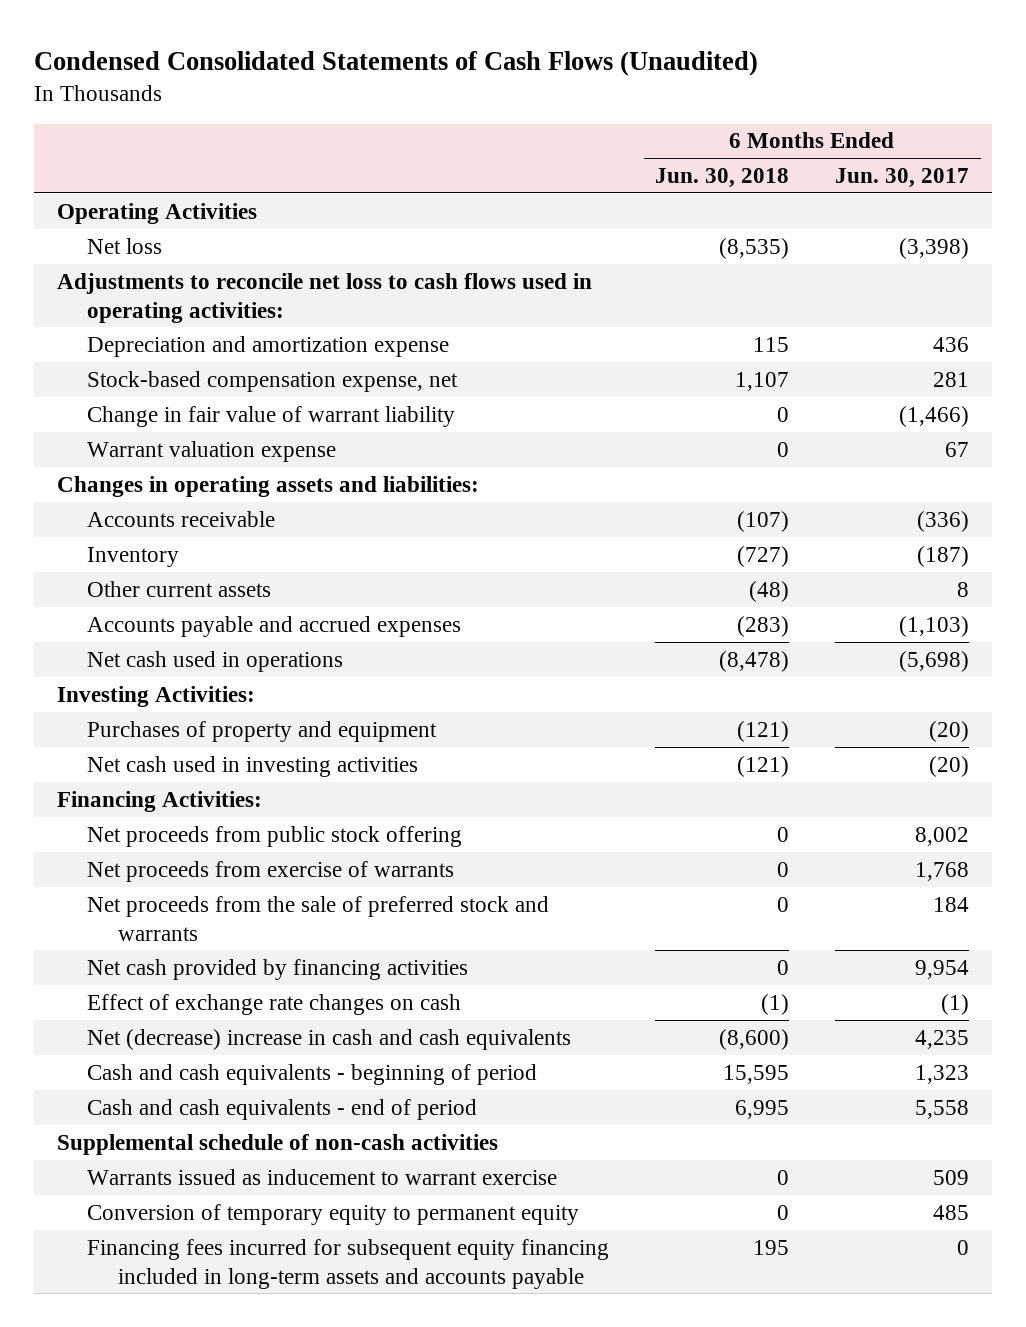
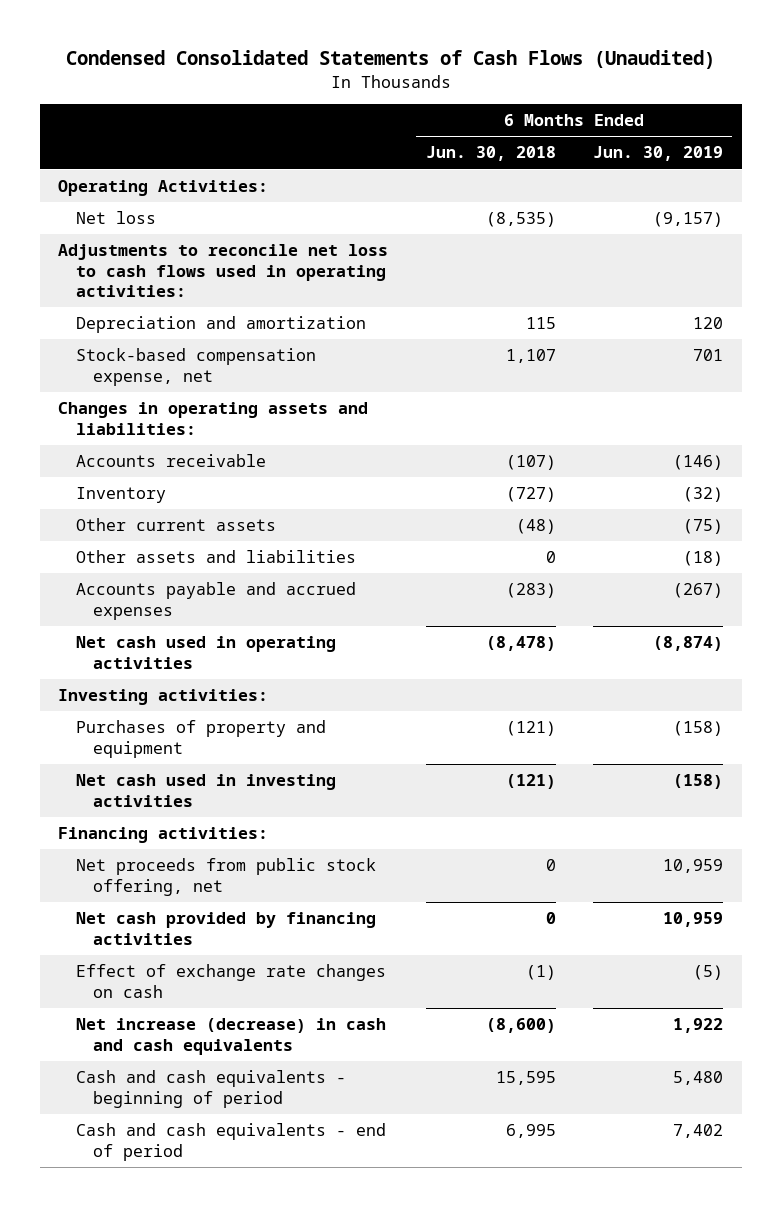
- | 6 Months Ended Jun. 30, 2018 | 6 Months Ended Jun. 30, 2017
+ | 6 Months Ended Jun. 30, 2018 | 6 Months Ended Jun. 30, 2019
- Operating Activities
+ Operating Activities:
- Depreciation and amortization expense | 115 | 436
+ Depreciation and amortization | 115 | 120
- Change in fair value of warrant liability | 0 | (1,466)
- Warrant valuation expense | 0 | 67
+ Other assets and liabilities | 0 | (18)
- Net cash used in operations | (8,478) | (5,698)
- Investing Activities:
+ Net cash used in operating activities | (8,478) | (8,874)
+ Investing activities:
- Financing Activities:
- Net proceeds from public stock offering | 0 | 8,002
- Net proceeds from exercise of warrants | 0 | 1,768
- Net proceeds from the sale of preferred stock and warrants | 0 | 184
+ Financing activities:
+ Net proceeds from public stock offering, net | 0 | 10,959
- Net (decrease) increase in cash and cash equivalents | (8,600) | 4,235
+ Net increase (decrease) in cash and cash equivalents | (8,600) | 1,922
- Supplemental schedule of non-cash activities
- Warrants issued as inducement to warrant exercise | 0 | 509
- Conversion of temporary equity to permanent equity | 0 | 485
- Financing fees incurred for subsequent equity financing included in long-term assets and accounts payable | 195 | 0

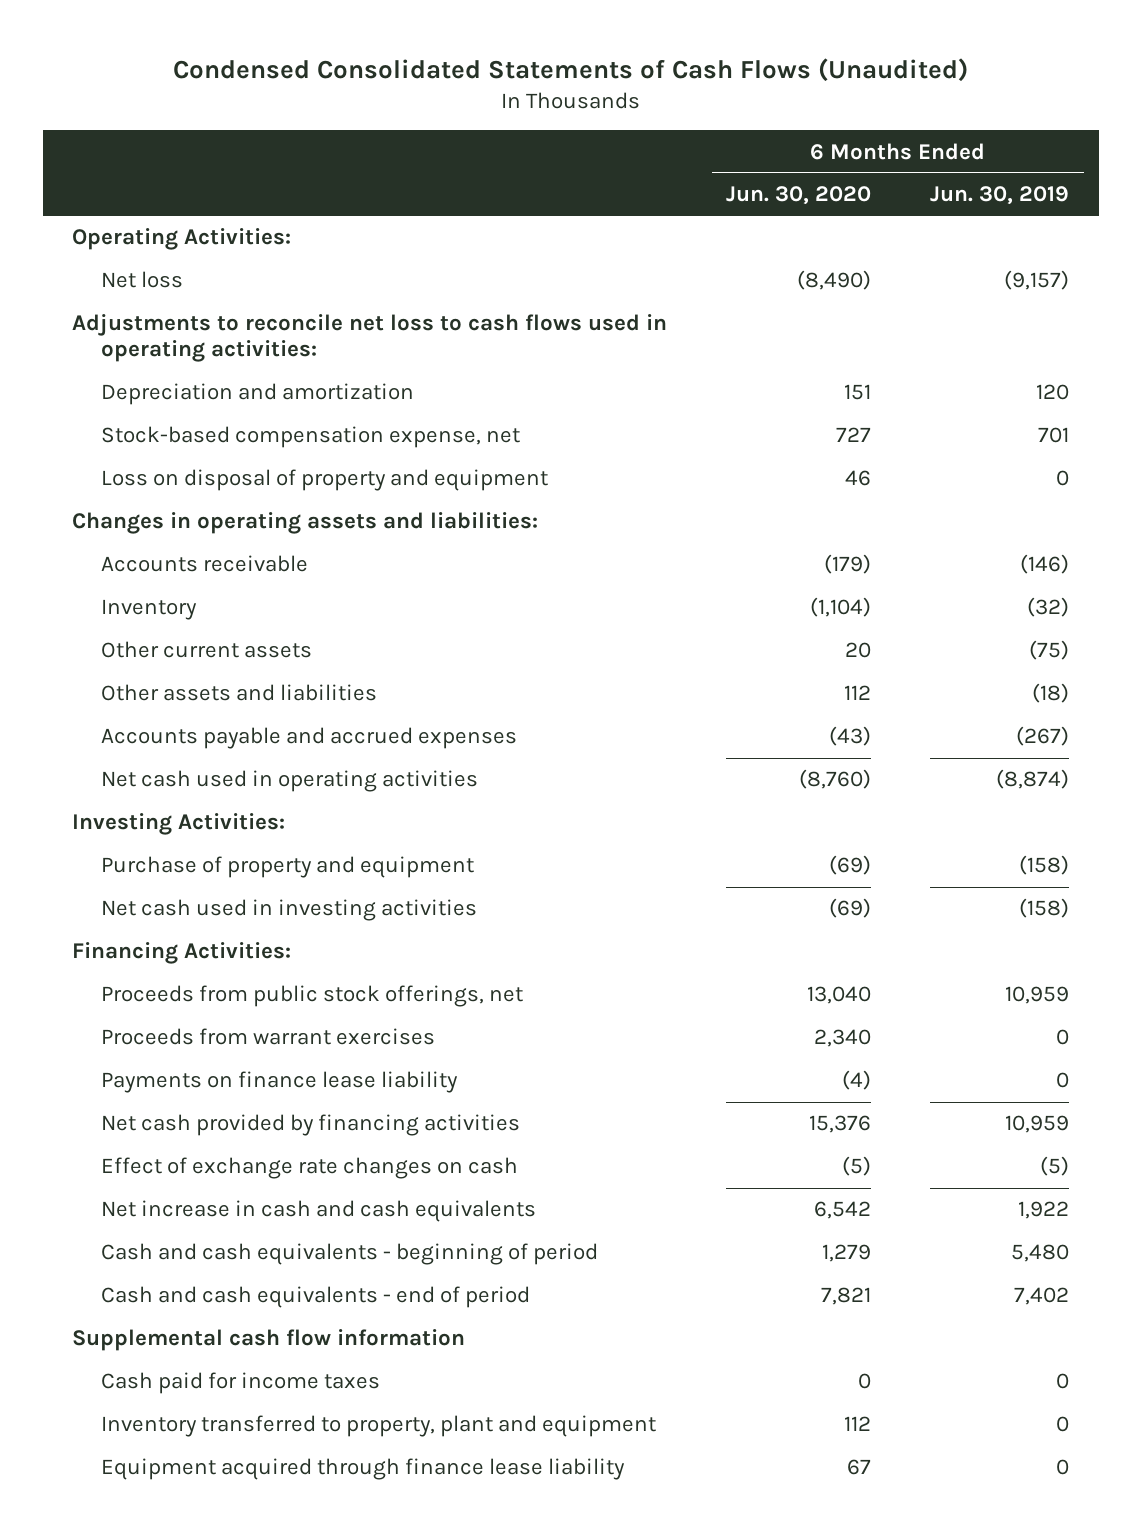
- | 6 Months Ended Jun. 30, 2018 | 6 Months Ended Jun. 30, 2019
+ | 6 Months Ended Jun. 30, 2020 | 6 Months Ended Jun. 30, 2019
+ Loss on disposal of property and equipment | 46 | 0
- Investing activities:
- Purchases of property and equipment | (121) | (158)
+ Investing Activities:
+ Purchase of property and equipment | (69) | (158)
- Financing activities:
- Net proceeds from public stock offering, net | 0 | 10,959
+ Financing Activities:
+ Proceeds from public stock offerings, net | 13,040 | 10,959
+ Proceeds from warrant exercises | 2,340 | 0
+ Payments on finance lease liability | (4) | 0
- Net increase (decrease) in cash and cash equivalents | (8,600) | 1,922
+ Net increase in cash and cash equivalents | 6,542 | 1,922
+ Supplemental cash flow information
+ Cash paid for income taxes | 0 | 0
+ Inventory transferred to property, plant and equipment | 112 | 0
+ Equipment acquired through finance lease liability | 67 | 0

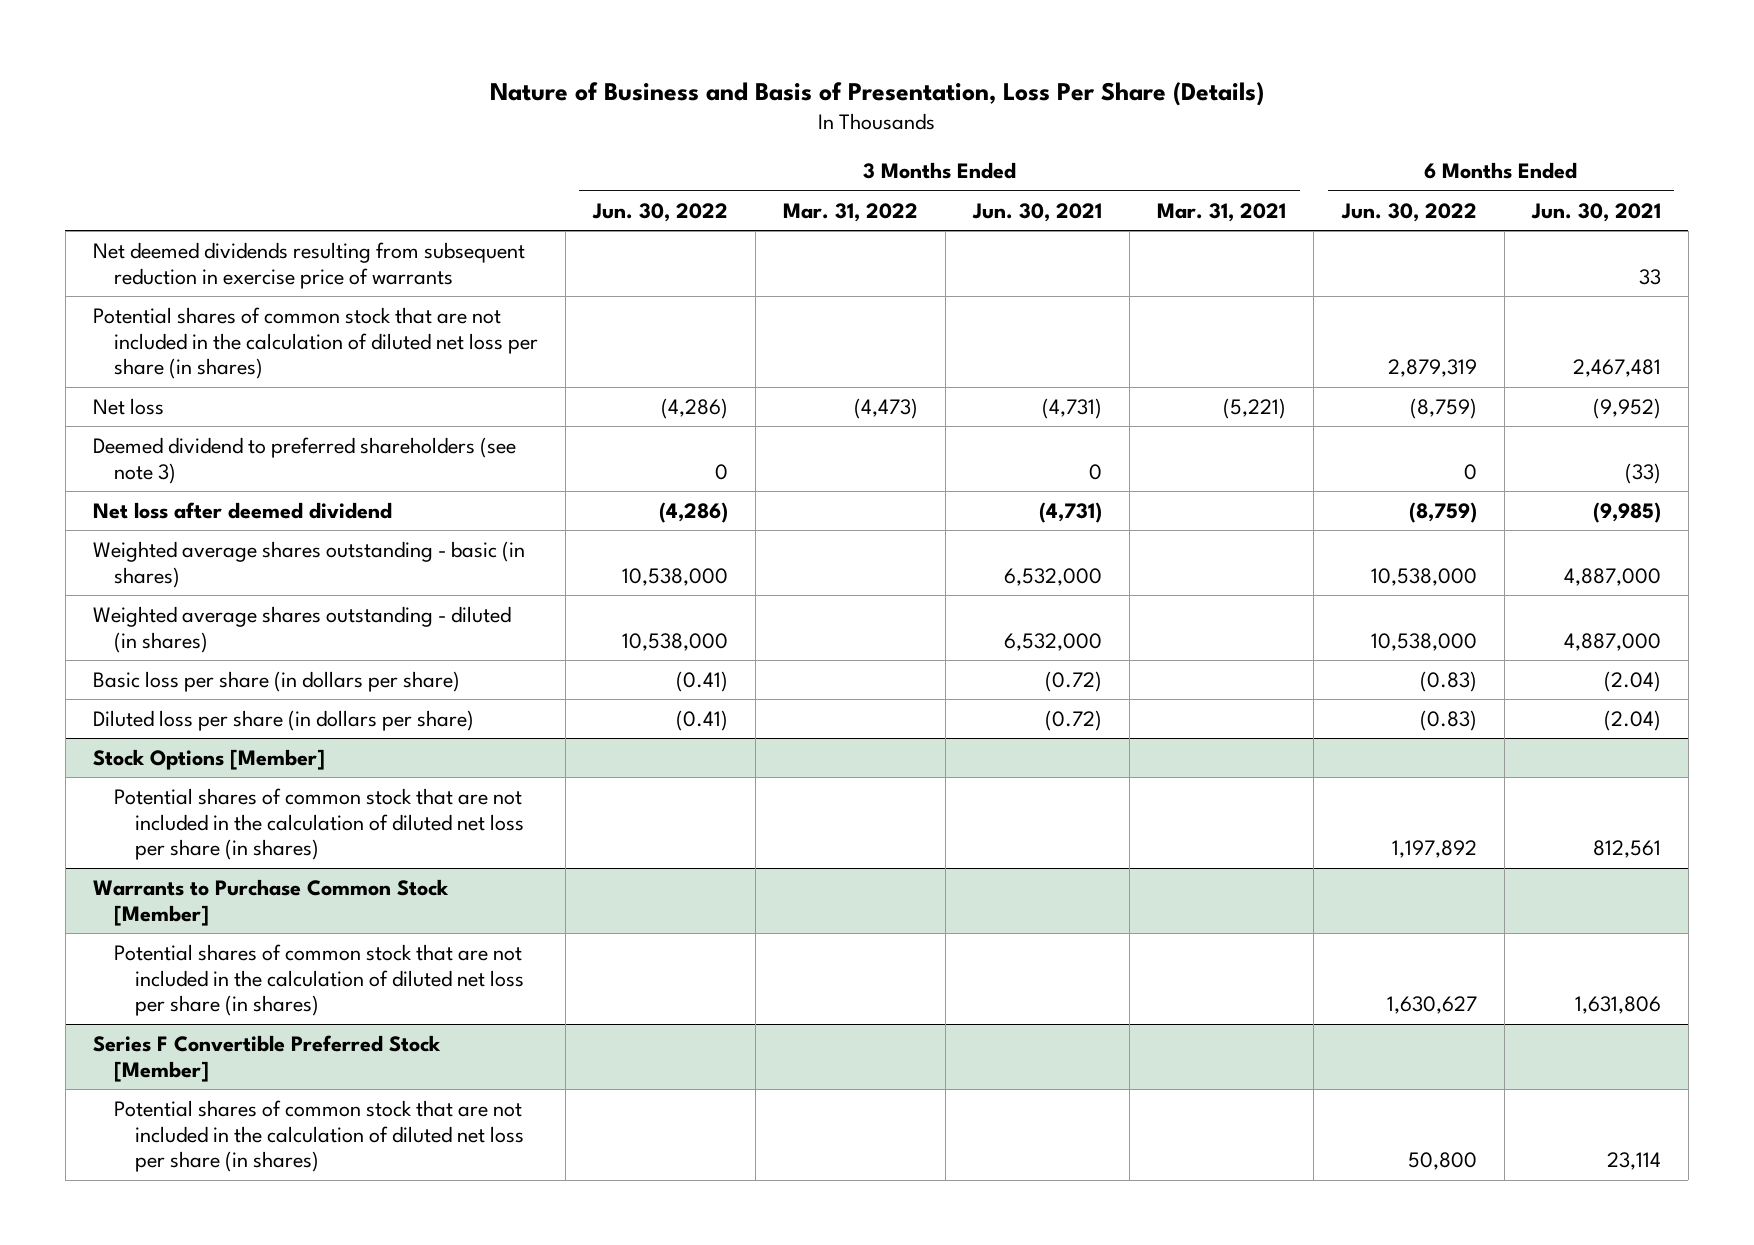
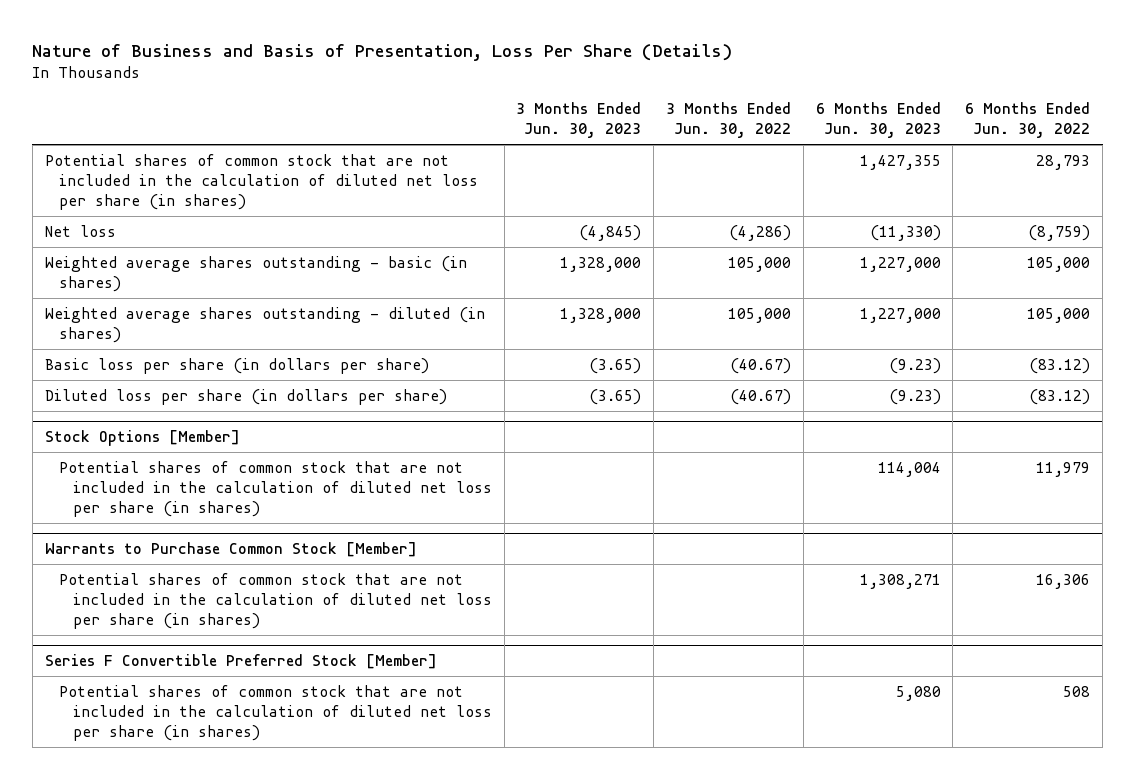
- | 3 Months Ended Jun. 30, 2022 | 3 Months Ended Mar. 31, 2022 | 3 Months Ended Jun. 30, 2021 | 3 Months Ended Mar. 31, 2021 | 6 Months Ended Jun. 30, 2022 | 6 Months Ended Jun. 30, 2021
+ | 3 Months Ended Jun. 30, 2023 | 3 Months Ended Jun. 30, 2022 | 6 Months Ended Jun. 30, 2023 | 6 Months Ended Jun. 30, 2022
- Net deemed dividends resulting from subsequent reduction in exercise price of warrants | | | | | | 33
- Potential shares of common stock that are not included in the calculation of diluted net loss per share (in shares) | | | | | 2,879,319 | 2,467,481
+ Potential shares of common stock that are not included in the calculation of diluted net loss per share (in shares) | | | 1,427,355 | 28,793
- Deemed dividend to preferred shareholders (see note 3) | 0 | | 0 | | 0 | (33)
- Net loss after deemed dividend | (4,286) | | (4,731) | | (8,759) | (9,985)
- Weighted average shares outstanding - basic (in shares) | 10,538,000 | | 6,532,000 | | 10,538,000 | 4,887,000
- Weighted average shares outstanding - diluted (in shares) | 10,538,000 | | 6,532,000 | | 10,538,000 | 4,887,000
- Basic loss per share (in dollars per share) | (0.41) | | (0.72) | | (0.83) | (2.04)
- Diluted loss per share (in dollars per share) | (0.41) | | (0.72) | | (0.83) | (2.04)
+ Weighted average shares outstanding - basic (in shares) | 1,328,000 | 105,000 | 1,227,000 | 105,000
+ Weighted average shares outstanding - diluted (in shares) | 1,328,000 | 105,000 | 1,227,000 | 105,000
+ Basic loss per share (in dollars per share) | (3.65) | (40.67) | (9.23) | (83.12)
+ Diluted loss per share (in dollars per share) | (3.65) | (40.67) | (9.23) | (83.12)
@ Stock Options [Member]
- Potential shares of common stock that are not included in the calculation of diluted net loss per share (in shares) | | | | | 1,197,892 | 812,561
+ Potential shares of common stock that are not included in the calculation of diluted net loss per share (in shares) | | | 114,004 | 11,979
@ Warrants to Purchase Common Stock [Member]
- Potential shares of common stock that are not included in the calculation of diluted net loss per share (in shares) | | | | | 1,630,627 | 1,631,806
+ Potential shares of common stock that are not included in the calculation of diluted net loss per share (in shares) | | | 1,308,271 | 16,306
@ Series F Convertible Preferred Stock [Member]
- Potential shares of common stock that are not included in the calculation of diluted net loss per share (in shares) | | | | | 50,800 | 23,114
+ Potential shares of common stock that are not included in the calculation of diluted net loss per share (in shares) | | | 5,080 | 508

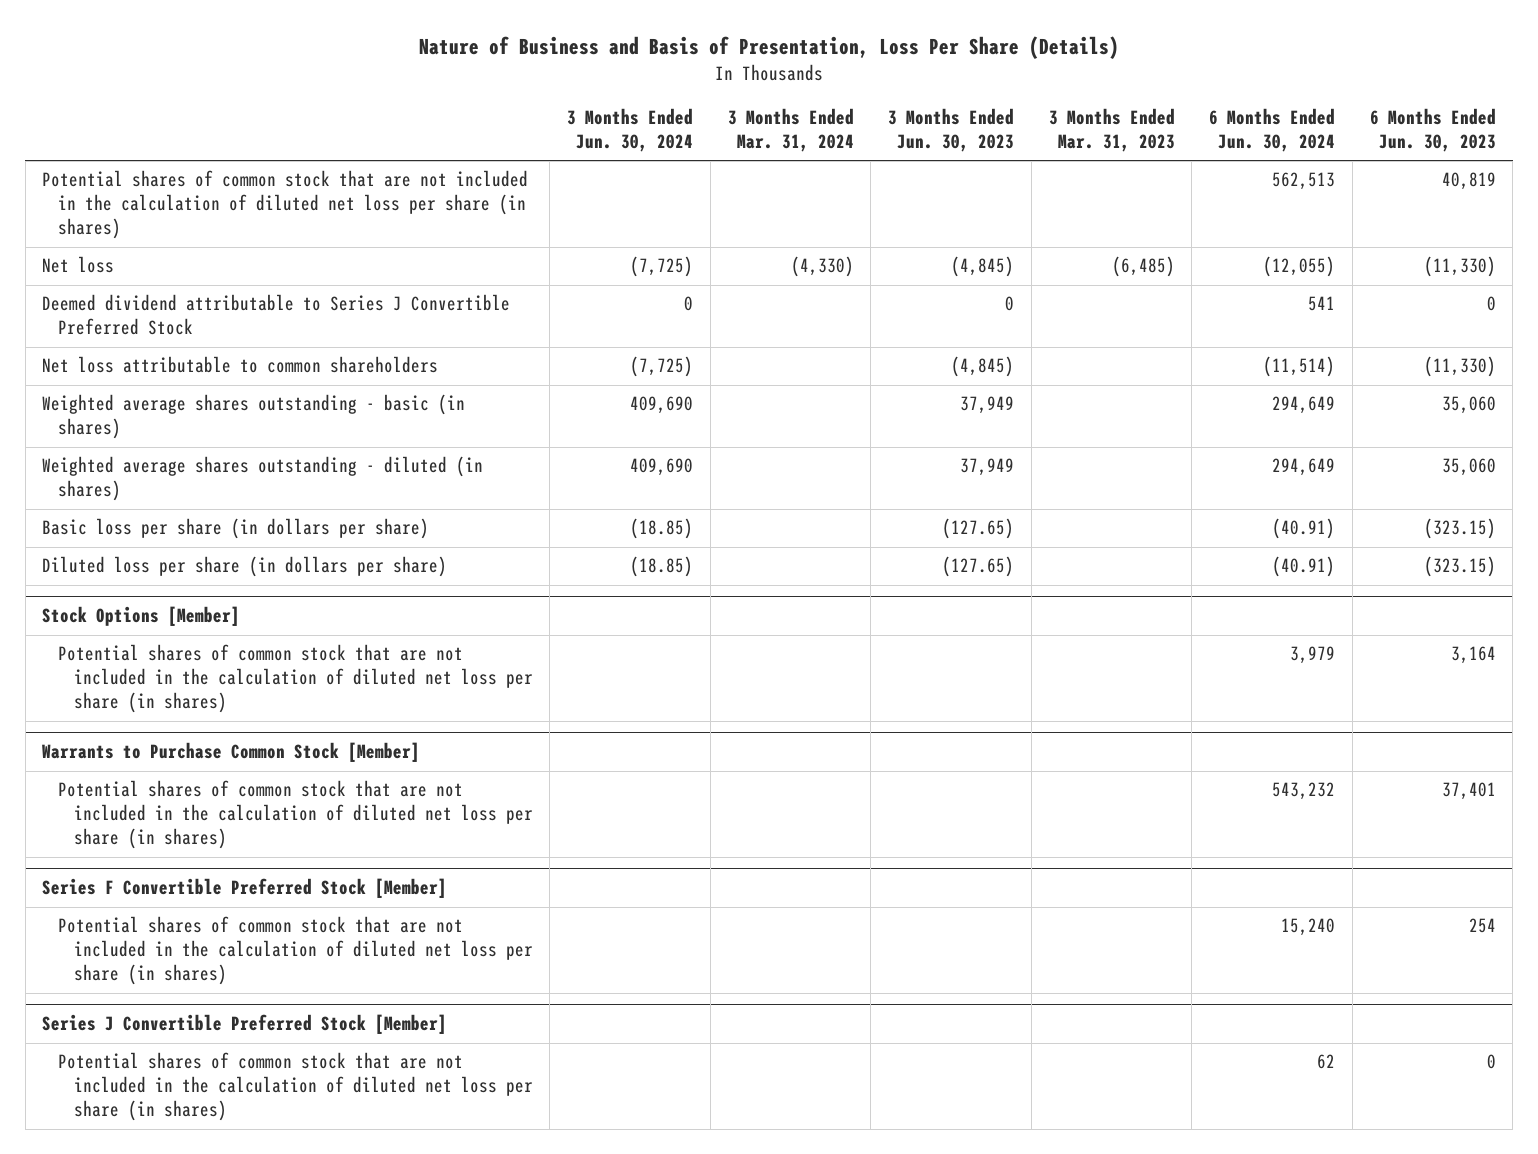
- | 3 Months Ended Jun. 30, 2023 | 3 Months Ended Jun. 30, 2022 | 6 Months Ended Jun. 30, 2023 | 6 Months Ended Jun. 30, 2022
+ | 3 Months Ended Jun. 30, 2024 | 3 Months Ended Mar. 31, 2024 | 3 Months Ended Jun. 30, 2023 | 3 Months Ended Mar. 31, 2023 | 6 Months Ended Jun. 30, 2024 | 6 Months Ended Jun. 30, 2023
- Potential shares of common stock that are not included in the calculation of diluted net loss per share (in shares) | | | 1,427,355 | 28,793
+ Potential shares of common stock that are not included in the calculation of diluted net loss per share (in shares) | | | | | 562,513 | 40,819
- Weighted average shares outstanding - basic (in shares) | 1,328,000 | 105,000 | 1,227,000 | 105,000
- Weighted average shares outstanding - diluted (in shares) | 1,328,000 | 105,000 | 1,227,000 | 105,000
- Basic loss per share (in dollars per share) | (3.65) | (40.67) | (9.23) | (83.12)
- Diluted loss per share (in dollars per share) | (3.65) | (40.67) | (9.23) | (83.12)
+ Deemed dividend attributable to Series J Convertible Preferred Stock | 0 | | 0 | | 541 | 0
+ Net loss attributable to common shareholders | (7,725) | | (4,845) | | (11,514) | (11,330)
+ Weighted average shares outstanding - basic (in shares) | 409,690 | | 37,949 | | 294,649 | 35,060
+ Weighted average shares outstanding - diluted (in shares) | 409,690 | | 37,949 | | 294,649 | 35,060
+ Basic loss per share (in dollars per share) | (18.85) | | (127.65) | | (40.91) | (323.15)
+ Diluted loss per share (in dollars per share) | (18.85) | | (127.65) | | (40.91) | (323.15)
@ Stock Options [Member]
- Potential shares of common stock that are not included in the calculation of diluted net loss per share (in shares) | | | 114,004 | 11,979
+ Potential shares of common stock that are not included in the calculation of diluted net loss per share (in shares) | | | | | 3,979 | 3,164
@ Warrants to Purchase Common Stock [Member]
- Potential shares of common stock that are not included in the calculation of diluted net loss per share (in shares) | | | 1,308,271 | 16,306
+ Potential shares of common stock that are not included in the calculation of diluted net loss per share (in shares) | | | | | 543,232 | 37,401
@ Series F Convertible Preferred Stock [Member]
- Potential shares of common stock that are not included in the calculation of diluted net loss per share (in shares) | | | 5,080 | 508
+ Potential shares of common stock that are not included in the calculation of diluted net loss per share (in shares) | | | | | 15,240 | 254
+ Series J Convertible Preferred Stock [Member]
+ Potential shares of common stock that are not included in the calculation of diluted net loss per share (in shares) | | | | | 62 | 0

